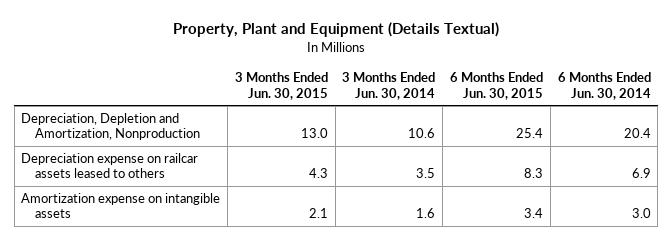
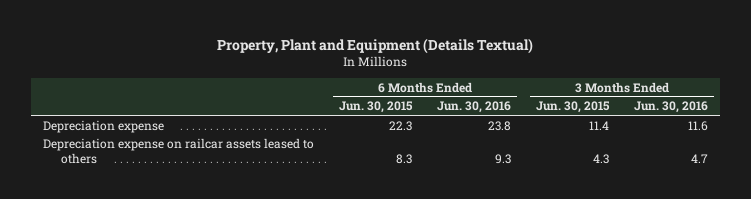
- | 3 Months Ended Jun. 30, 2015 | 3 Months Ended Jun. 30, 2014 | 6 Months Ended Jun. 30, 2015 | 6 Months Ended Jun. 30, 2014
+ | 6 Months Ended Jun. 30, 2015 | 6 Months Ended Jun. 30, 2016 | 3 Months Ended Jun. 30, 2015 | 3 Months Ended Jun. 30, 2016
- Depreciation, Depletion and Amortization, Nonproduction | 13.0 | 10.6 | 25.4 | 20.4
+ Depreciation expense | 22.3 | 23.8 | 11.4 | 11.6
- Amortization expense on intangible assets | 2.1 | 1.6 | 3.4 | 3.0

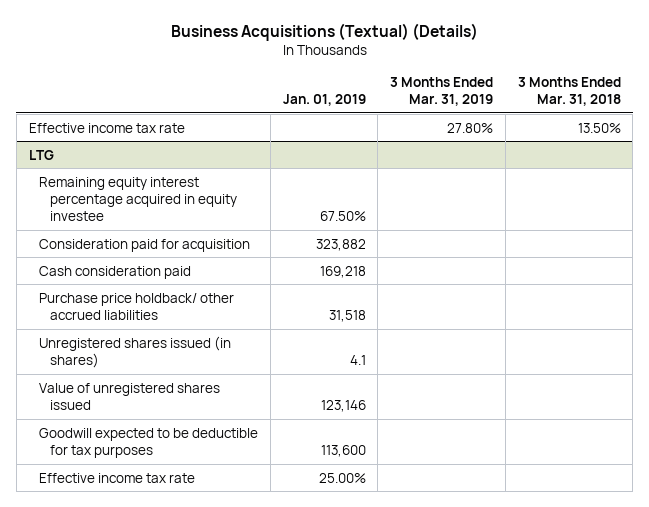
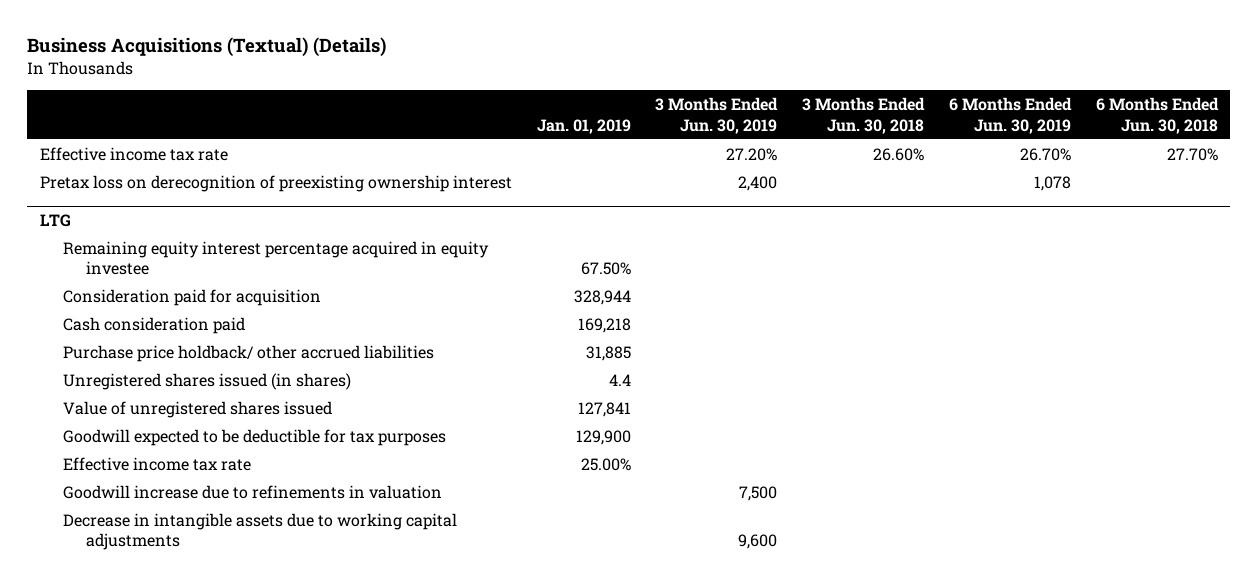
- | Jan. 01, 2019 | 3 Months Ended Mar. 31, 2019 | 3 Months Ended Mar. 31, 2018
+ | Jan. 01, 2019 | 3 Months Ended Jun. 30, 2019 | 3 Months Ended Jun. 30, 2018 | 6 Months Ended Jun. 30, 2019 | 6 Months Ended Jun. 30, 2018
+ Pretax loss on derecognition of preexisting ownership interest | | 2,400 | | 1,078 |
@ LTG
- Consideration paid for acquisition | 323,882 | |
+ Consideration paid for acquisition | 328,944 | | | |
- Purchase price holdback/ other accrued liabilities | 31,518 | |
- Unregistered shares issued (in shares) | 4.1 | |
- Value of unregistered shares issued | 123,146 | |
- Goodwill expected to be deductible for tax purposes | 113,600 | |
+ Purchase price holdback/ other accrued liabilities | 31,885 | | | |
+ Unregistered shares issued (in shares) | 4.4 | | | |
+ Value of unregistered shares issued | 127,841 | | | |
+ Goodwill expected to be deductible for tax purposes | 129,900 | | | |
+ Goodwill increase due to refinements in valuation | | 7,500 | | |
+ Decrease in intangible assets due to working capital adjustments | | 9,600 | | |

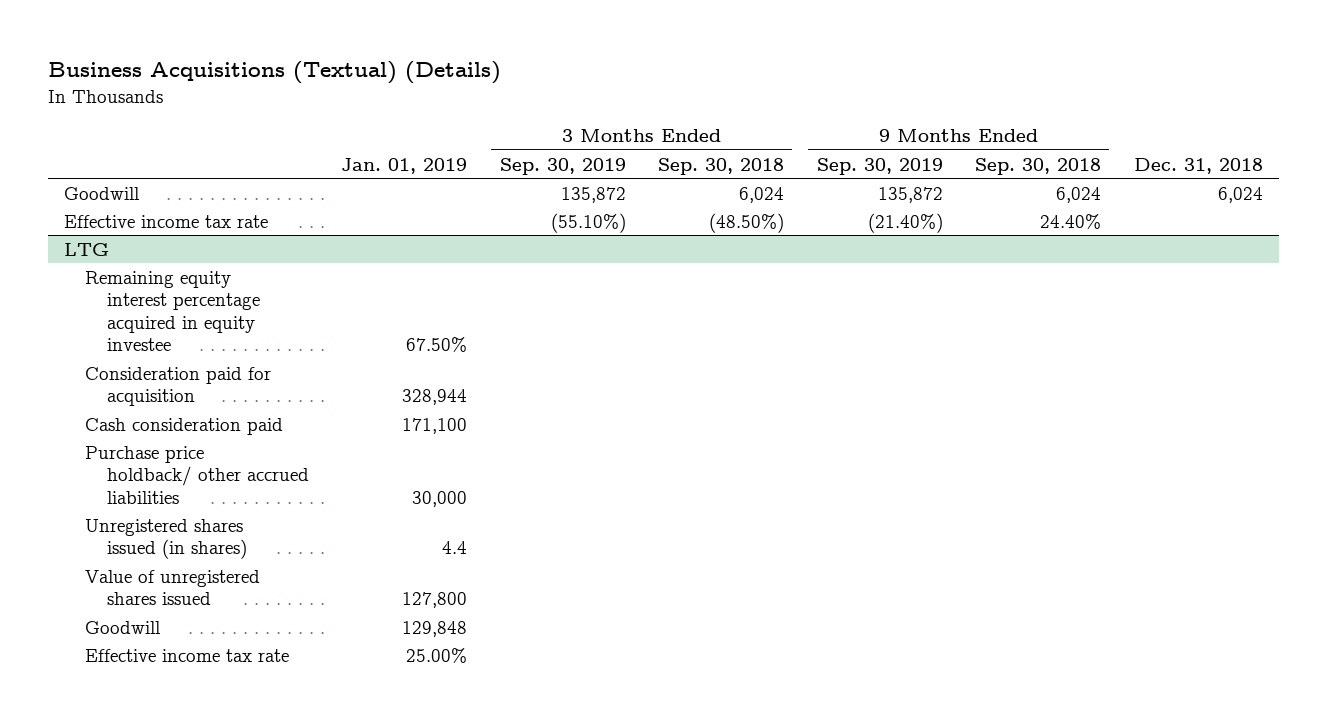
- | Jan. 01, 2019 | 3 Months Ended Jun. 30, 2019 | 3 Months Ended Jun. 30, 2018 | 6 Months Ended Jun. 30, 2019 | 6 Months Ended Jun. 30, 2018
+ | Jan. 01, 2019 | 3 Months Ended Sep. 30, 2019 | 3 Months Ended Sep. 30, 2018 | 9 Months Ended Sep. 30, 2019 | 9 Months Ended Sep. 30, 2018 | Dec. 31, 2018
+ Goodwill | | 135,872 | 6,024 | 135,872 | 6,024 | 6,024
- Pretax loss on derecognition of preexisting ownership interest | | 2,400 | | 1,078 |
@ LTG
- Cash consideration paid | 169,218 | | | |
- Purchase price holdback/ other accrued liabilities | 31,885 | | | |
+ Cash consideration paid | 171,100 | | | | |
+ Purchase price holdback/ other accrued liabilities | 30,000 | | | | |
- Value of unregistered shares issued | 127,841 | | | |
- Goodwill expected to be deductible for tax purposes | 129,900 | | | |
+ Value of unregistered shares issued | 127,800 | | | | |
+ Goodwill | 129,848 | | | | |
- Goodwill increase due to refinements in valuation | | 7,500 | | |
- Decrease in intangible assets due to working capital adjustments | | 9,600 | | |

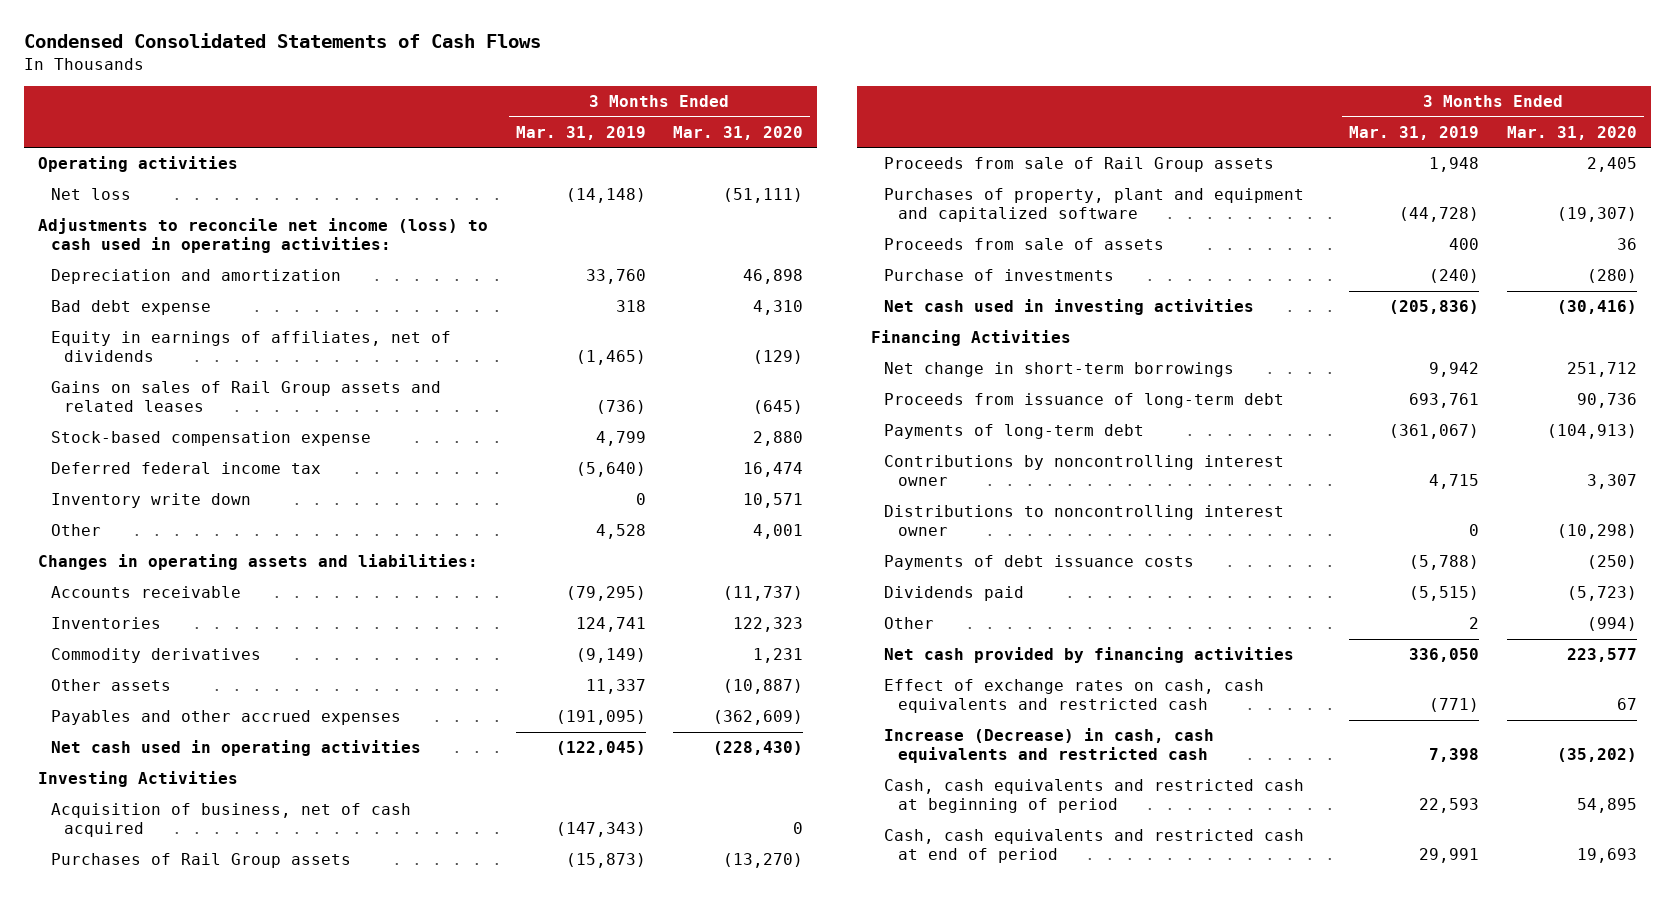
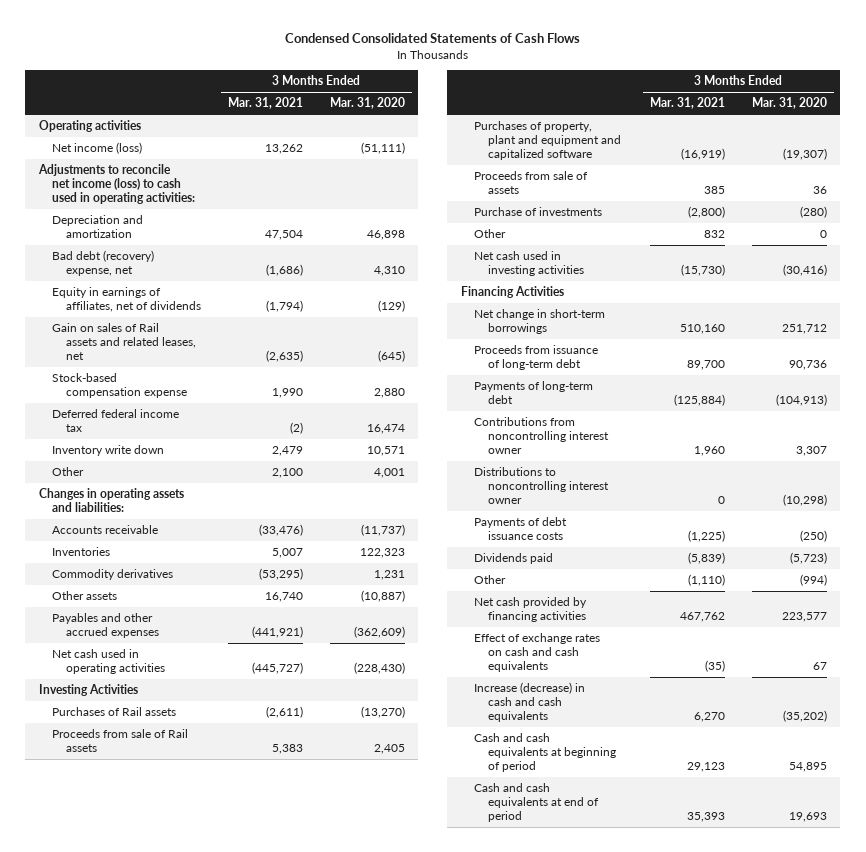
- | 3 Months Ended Mar. 31, 2019 | 3 Months Ended Mar. 31, 2020
+ | 3 Months Ended Mar. 31, 2021 | 3 Months Ended Mar. 31, 2020
- Net loss | (14,148) | (51,111)
+ Net income (loss) | 13,262 | (51,111)
- Bad debt expense | 318 | 4,310
+ Bad debt (recovery) expense, net | (1,686) | 4,310
- Gains on sales of Rail Group assets and related leases | (736) | (645)
+ Gain on sales of Rail assets and related leases, net | (2,635) | (645)
- Acquisition of business, net of cash acquired | (147,343) | 0
- Purchases of Rail Group assets | (15,873) | (13,270)
- Proceeds from sale of Rail Group assets | 1,948 | 2,405
+ Purchases of Rail assets | (2,611) | (13,270)
+ Proceeds from sale of Rail assets | 5,383 | 2,405
+ Other | 832 | 0
- Contributions by noncontrolling interest owner | 4,715 | 3,307
+ Contributions from noncontrolling interest owner | 1,960 | 3,307
- Effect of exchange rates on cash, cash equivalents and restricted cash | (771) | 67
- Increase (Decrease) in cash, cash equivalents and restricted cash | 7,398 | (35,202)
- Cash, cash equivalents and restricted cash at beginning of period | 22,593 | 54,895
- Cash, cash equivalents and restricted cash at end of period | 29,991 | 19,693
+ Effect of exchange rates on cash and cash equivalents | (35) | 67
+ Increase (decrease) in cash and cash equivalents | 6,270 | (35,202)
+ Cash and cash equivalents at beginning of period | 29,123 | 54,895
+ Cash and cash equivalents at end of period | 35,393 | 19,693

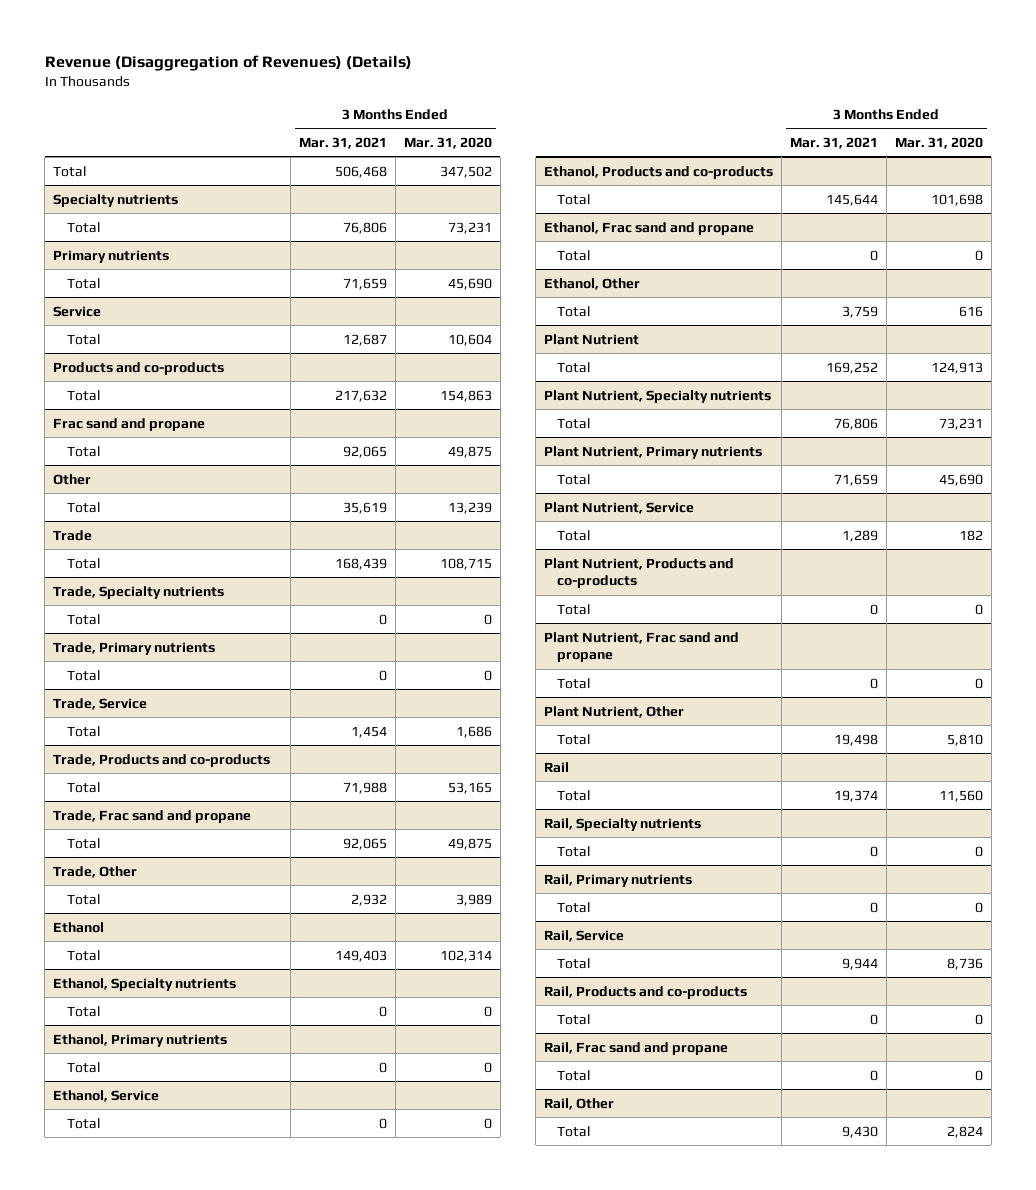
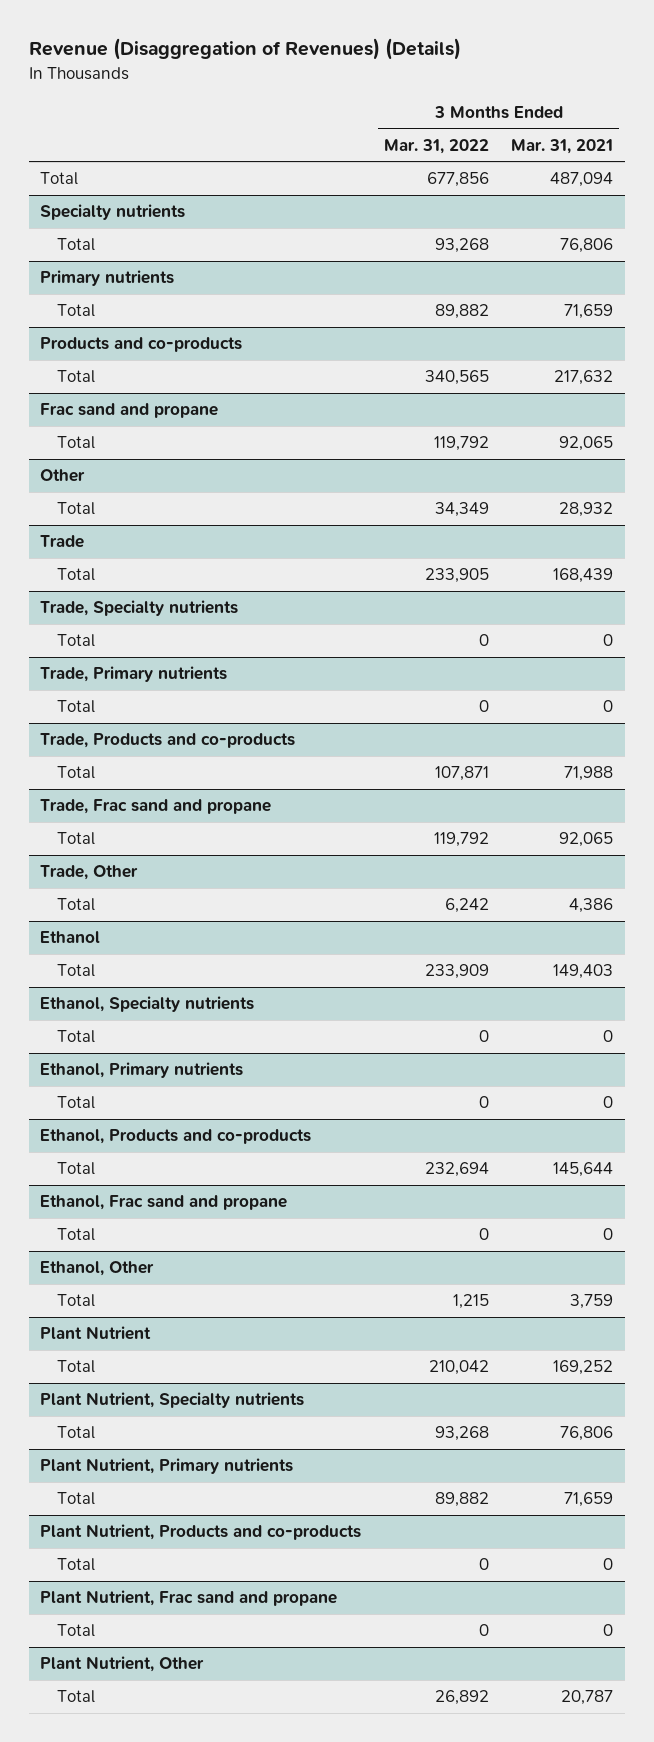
- | 3 Months Ended Mar. 31, 2021 | 3 Months Ended Mar. 31, 2020
+ | 3 Months Ended Mar. 31, 2022 | 3 Months Ended Mar. 31, 2021
- Total | 506,468 | 347,502
+ Total | 677,856 | 487,094
- Service
- Total | 12,687 | 10,604
@ Other
- Total | 35,619 | 13,239
+ Total | 34,349 | 28,932
- Trade, Service
- Total | 1,454 | 1,686
@ Trade, Other
- Total | 2,932 | 3,989
+ Total | 6,242 | 4,386
- Ethanol, Service
- Total | 0 | 0
- Plant Nutrient, Service
- Total | 1,289 | 182
@ Plant Nutrient, Other
- Total | 19,498 | 5,810
- Rail
- Total | 19,374 | 11,560
- Rail, Specialty nutrients
- Total | 0 | 0
- Rail, Primary nutrients
- Total | 0 | 0
- Rail, Service
- Total | 9,944 | 8,736
- Rail, Products and co-products
- Total | 0 | 0
- Rail, Frac sand and propane
- Total | 0 | 0
- Rail, Other
- Total | 9,430 | 2,824
@ Plant Nutrient, Other
+ Total | 26,892 | 20,787

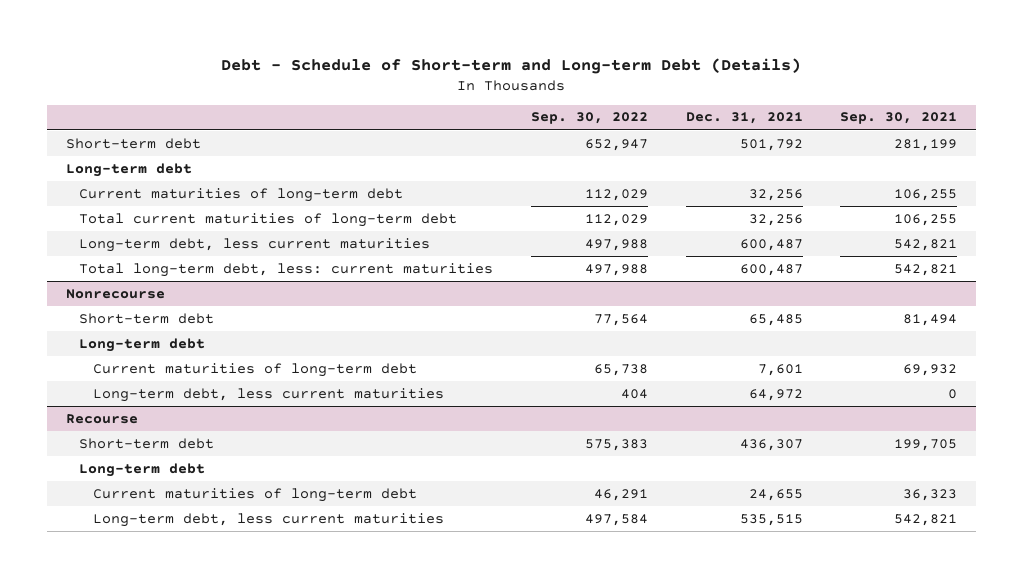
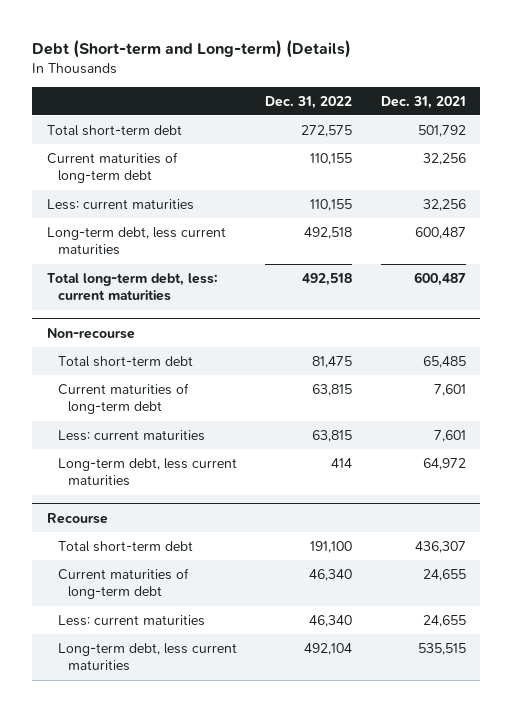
- Debt - Schedule of Short-term and Long-term Debt (Details)
+ Debt (Short-term and Long-term) (Details)
- | Sep. 30, 2022 | Dec. 31, 2021 | Sep. 30, 2021
+ | Dec. 31, 2022 | Dec. 31, 2021
- Short-term debt | 652,947 | 501,792 | 281,199
- Long-term debt
+ Total short-term debt | 272,575 | 501,792
- Total current maturities of long-term debt | 112,029 | 32,256 | 106,255
+ Less: current maturities | 110,155 | 32,256
- Nonrecourse
- Short-term debt | 77,564 | 65,485 | 81,494
- Long-term debt
+ Non-recourse
+ Total short-term debt | 81,475 | 65,485
+ Less: current maturities | 63,815 | 7,601
@ Recourse
- Short-term debt | 575,383 | 436,307 | 199,705
- Long-term debt
+ Total short-term debt | 191,100 | 436,307
+ Less: current maturities | 46,340 | 24,655

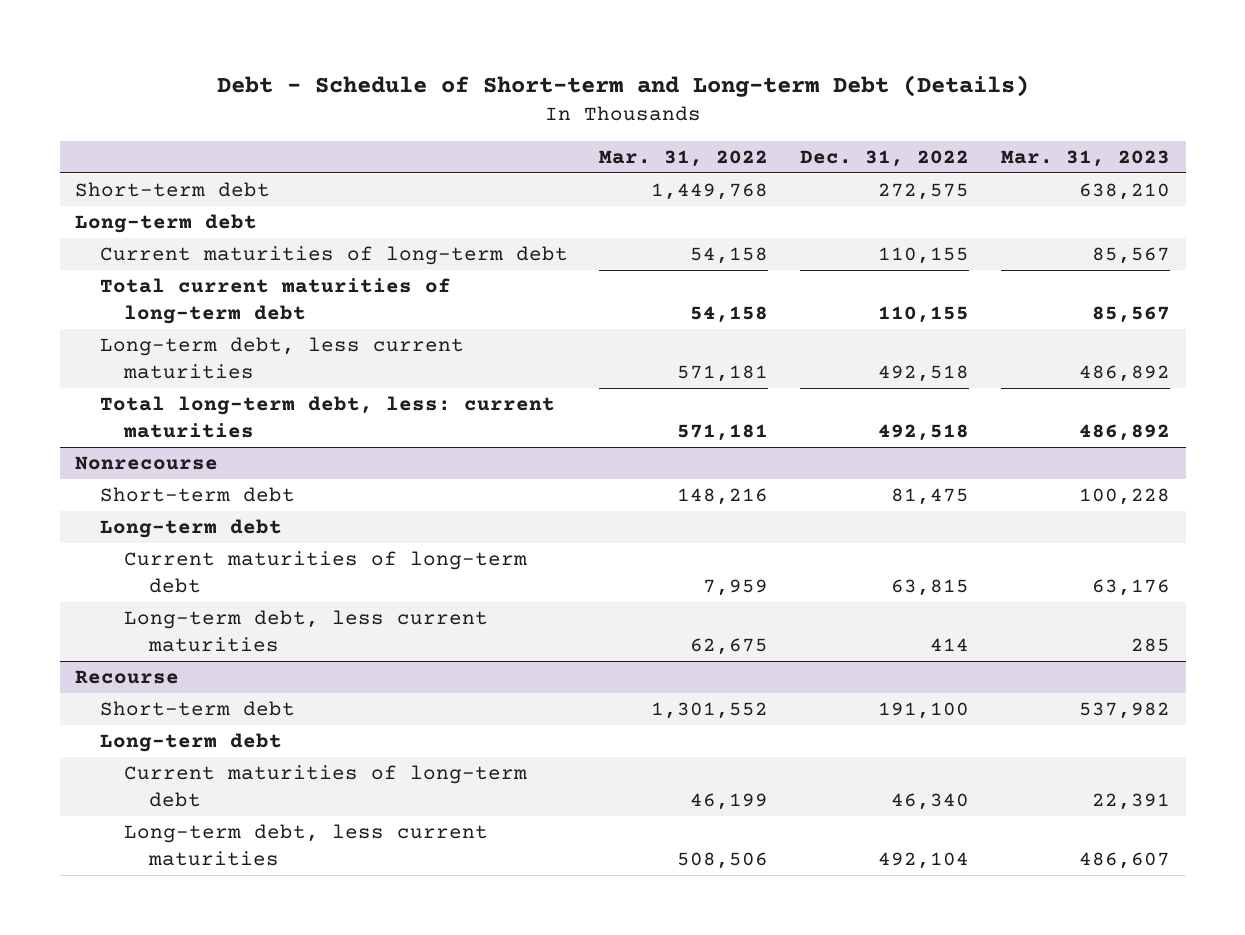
- Debt (Short-term and Long-term) (Details)
+ Debt - Schedule of Short-term and Long-term Debt (Details)
- | Dec. 31, 2022 | Dec. 31, 2021
+ | Mar. 31, 2022 | Dec. 31, 2022 | Mar. 31, 2023
- Total short-term debt | 272,575 | 501,792
+ Short-term debt | 1,449,768 | 272,575 | 638,210
+ Long-term debt
- Less: current maturities | 110,155 | 32,256
+ Total current maturities of long-term debt | 54,158 | 110,155 | 85,567
- Non-recourse
- Total short-term debt | 81,475 | 65,485
+ Nonrecourse
+ Short-term debt | 148,216 | 81,475 | 100,228
+ Long-term debt
- Less: current maturities | 63,815 | 7,601
@ Recourse
- Total short-term debt | 191,100 | 436,307
+ Short-term debt | 1,301,552 | 191,100 | 537,982
+ Long-term debt
- Less: current maturities | 46,340 | 24,655

